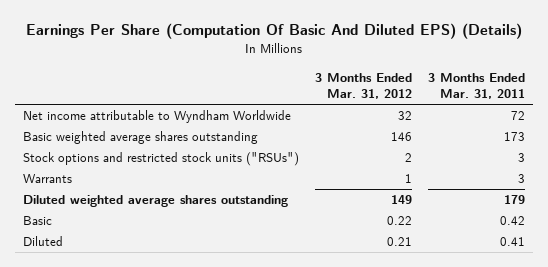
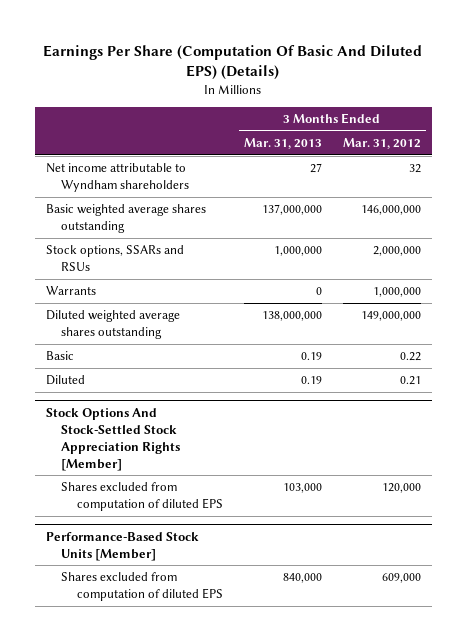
- | 3 Months Ended Mar. 31, 2012 | 3 Months Ended Mar. 31, 2011
+ | 3 Months Ended Mar. 31, 2013 | 3 Months Ended Mar. 31, 2012
- Net income attributable to Wyndham Worldwide | 32 | 72
- Basic weighted average shares outstanding | 146 | 173
- Stock options and restricted stock units ("RSUs") | 2 | 3
- Warrants | 1 | 3
- Diluted weighted average shares outstanding | 149 | 179
+ Net income attributable to Wyndham shareholders | 27 | 32
+ Basic weighted average shares outstanding | 137,000,000 | 146,000,000
+ Stock options, SSARs and RSUs | 1,000,000 | 2,000,000
+ Warrants | 0 | 1,000,000
+ Diluted weighted average shares outstanding | 138,000,000 | 149,000,000
+ Stock Options And Stock-Settled Stock Appreciation Rights [Member]
+ Shares excluded from computation of diluted EPS | 103,000 | 120,000
+ Performance-Based Stock Units [Member]
+ Shares excluded from computation of diluted EPS | 840,000 | 609,000

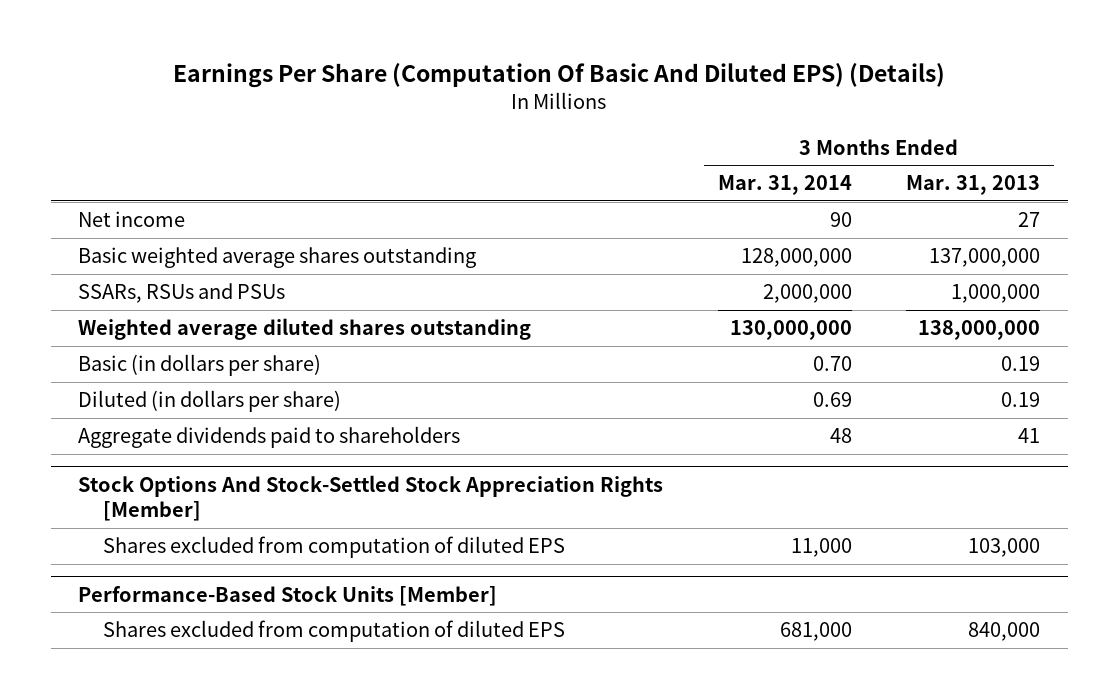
- | 3 Months Ended Mar. 31, 2013 | 3 Months Ended Mar. 31, 2012
+ | 3 Months Ended Mar. 31, 2014 | 3 Months Ended Mar. 31, 2013
- Net income attributable to Wyndham shareholders | 27 | 32
+ Net income | 90 | 27
- Stock options, SSARs and RSUs | 1,000,000 | 2,000,000
- Warrants | 0 | 1,000,000
- Diluted weighted average shares outstanding | 138,000,000 | 149,000,000
- Basic | 0.19 | 0.22
- Diluted | 0.19 | 0.21
+ SSARs, RSUs and PSUs | 2,000,000 | 1,000,000
+ Weighted average diluted shares outstanding | 130,000,000 | 138,000,000
+ Basic (in dollars per share) | 0.70 | 0.19
+ Diluted (in dollars per share) | 0.69 | 0.19
+ Aggregate dividends paid to shareholders | 48 | 41

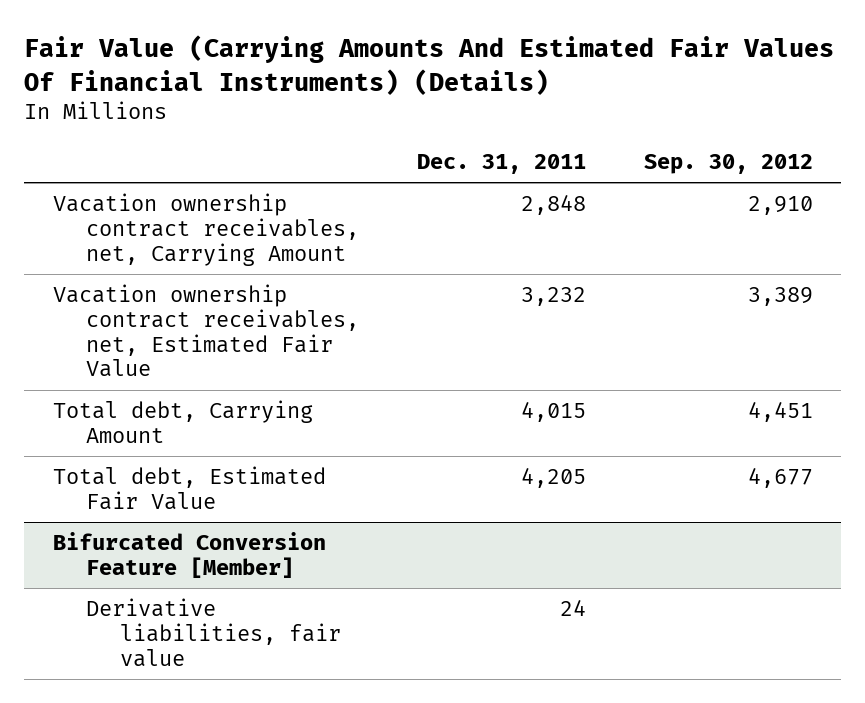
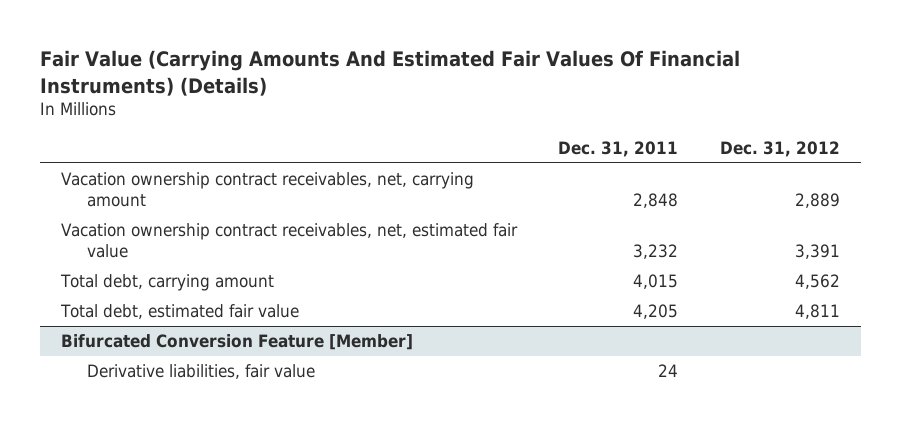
- | Dec. 31, 2011 | Sep. 30, 2012
+ | Dec. 31, 2011 | Dec. 31, 2012
- Vacation ownership contract receivables, net, Carrying Amount | 2,848 | 2,910
- Vacation ownership contract receivables, net, Estimated Fair Value | 3,232 | 3,389
- Total debt, Carrying Amount | 4,015 | 4,451
- Total debt, Estimated Fair Value | 4,205 | 4,677
+ Vacation ownership contract receivables, net, carrying amount | 2,848 | 2,889
+ Vacation ownership contract receivables, net, estimated fair value | 3,232 | 3,391
+ Total debt, carrying amount | 4,015 | 4,562
+ Total debt, estimated fair value | 4,205 | 4,811

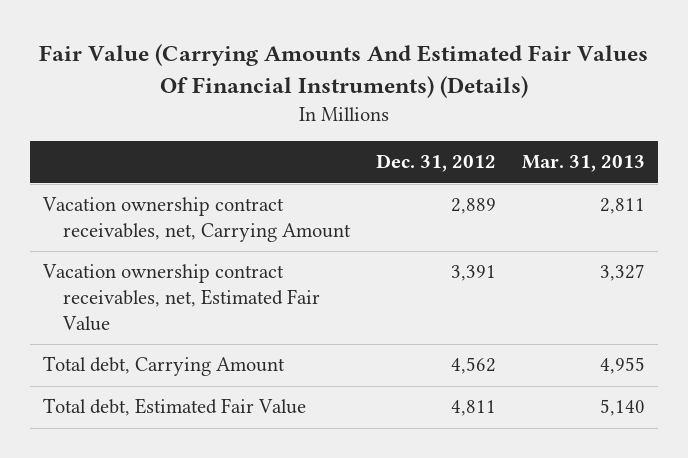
- | Dec. 31, 2011 | Dec. 31, 2012
+ | Dec. 31, 2012 | Mar. 31, 2013
- Vacation ownership contract receivables, net, carrying amount | 2,848 | 2,889
- Vacation ownership contract receivables, net, estimated fair value | 3,232 | 3,391
- Total debt, carrying amount | 4,015 | 4,562
- Total debt, estimated fair value | 4,205 | 4,811
- Bifurcated Conversion Feature [Member]
- Derivative liabilities, fair value | 24 |
+ Vacation ownership contract receivables, net, Carrying Amount | 2,889 | 2,811
+ Vacation ownership contract receivables, net, Estimated Fair Value | 3,391 | 3,327
+ Total debt, Carrying Amount | 4,562 | 4,955
+ Total debt, Estimated Fair Value | 4,811 | 5,140

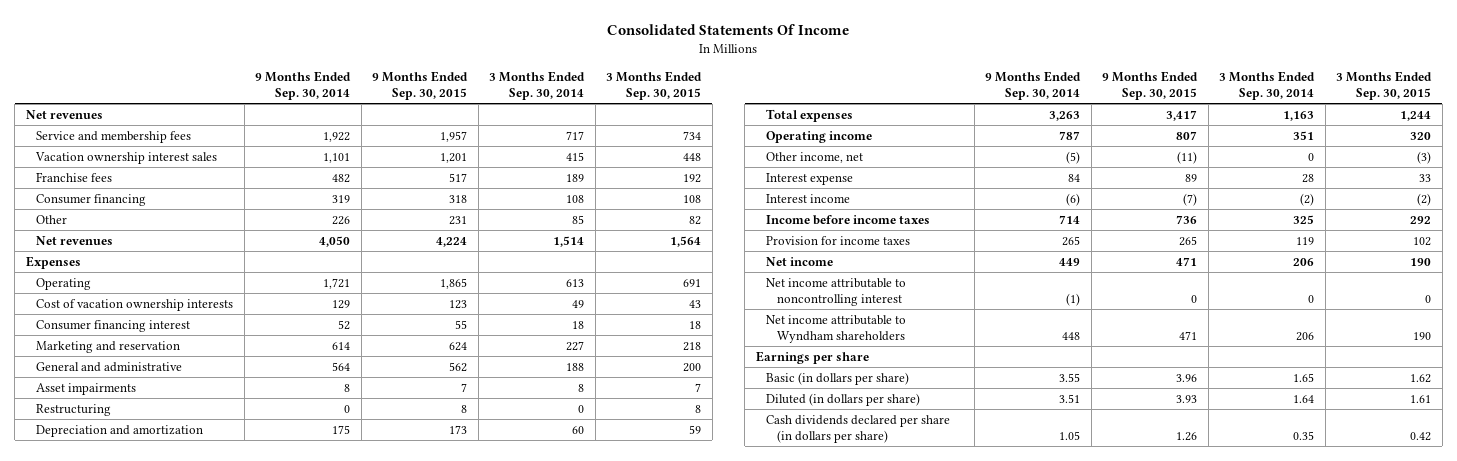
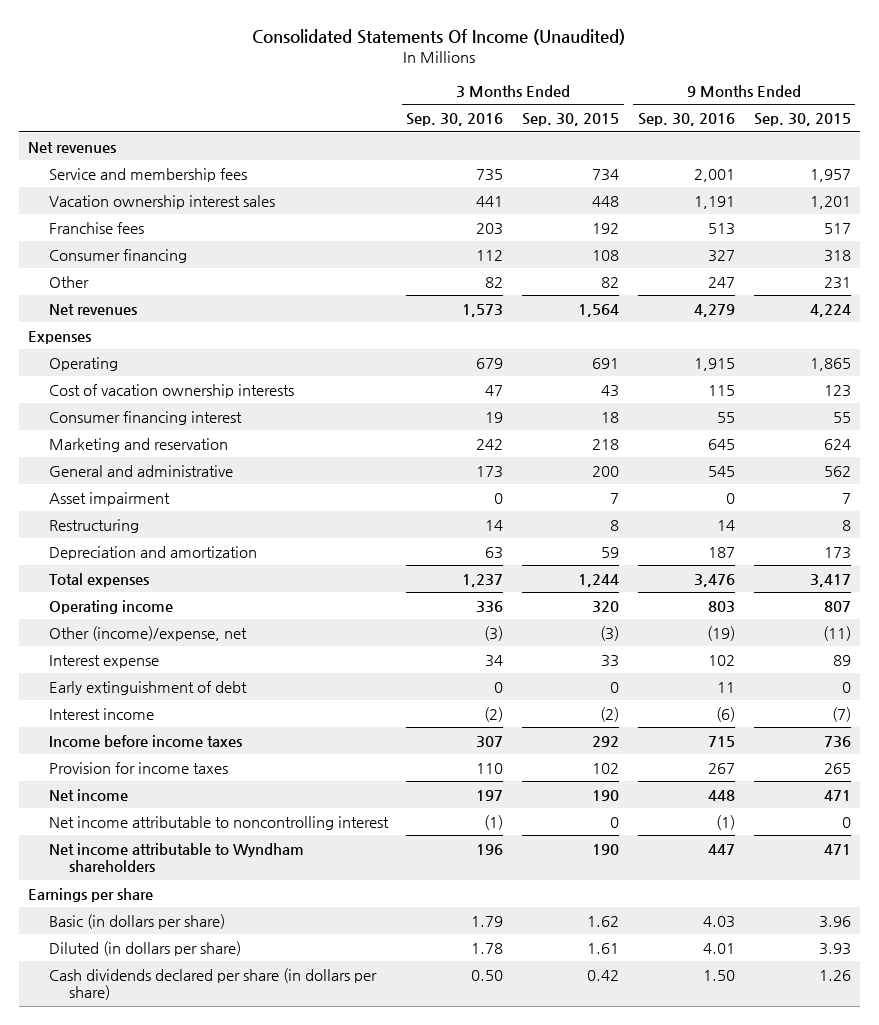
- Consolidated Statements Of Income
+ Consolidated Statements Of Income (Unaudited)
- | 9 Months Ended Sep. 30, 2014 | 9 Months Ended Sep. 30, 2015 | 3 Months Ended Sep. 30, 2014 | 3 Months Ended Sep. 30, 2015
+ | 3 Months Ended Sep. 30, 2016 | 3 Months Ended Sep. 30, 2015 | 9 Months Ended Sep. 30, 2016 | 9 Months Ended Sep. 30, 2015
- Asset impairments | 8 | 7 | 8 | 7
+ Asset impairment | 0 | 7 | 0 | 7
- Other income, net | (5) | (11) | 0 | (3)
+ Other (income)/expense, net | (3) | (3) | (19) | (11)
+ Early extinguishment of debt | 0 | 0 | 11 | 0

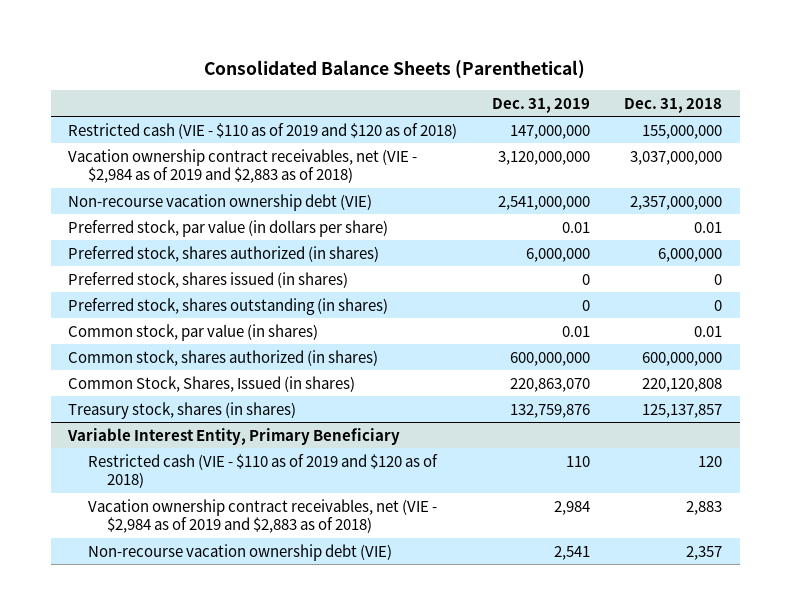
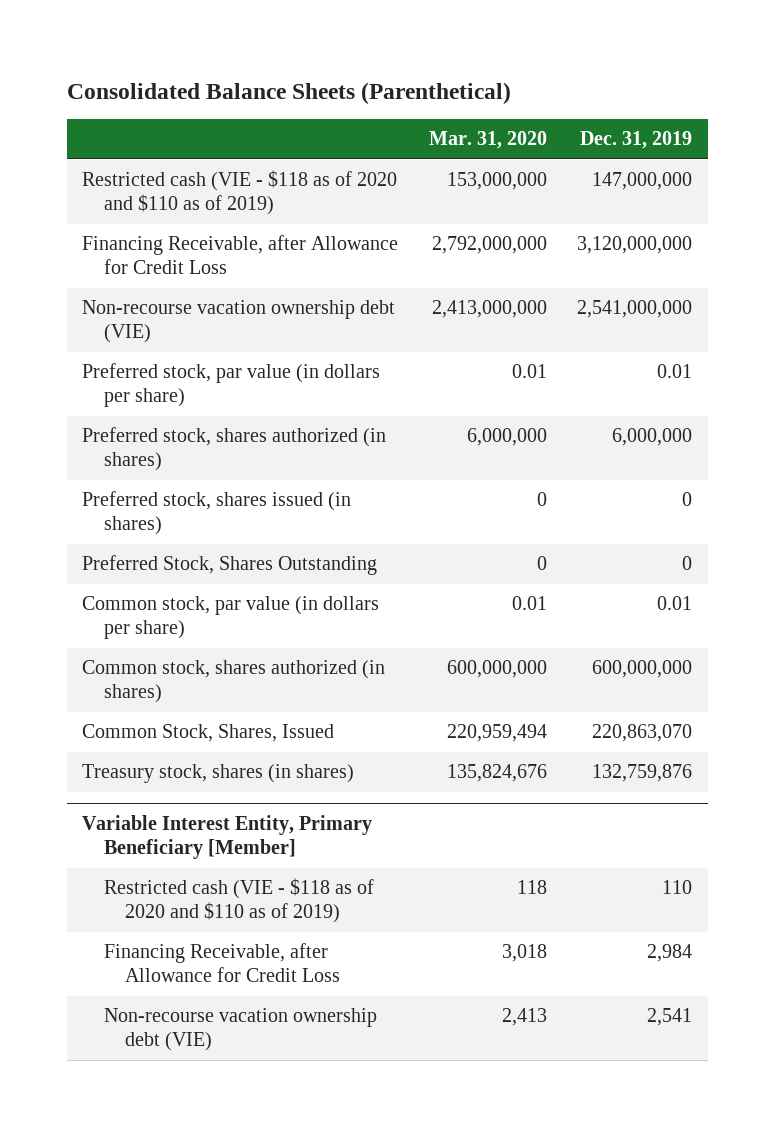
- | Dec. 31, 2019 | Dec. 31, 2018
+ | Mar. 31, 2020 | Dec. 31, 2019
- Restricted cash (VIE - $110 as of 2019 and $120 as of 2018) | 147,000,000 | 155,000,000
- Vacation ownership contract receivables, net (VIE - $2,984 as of 2019 and $2,883 as of 2018) | 3,120,000,000 | 3,037,000,000
+ Restricted cash (VIE - $118 as of 2020 and $110 as of 2019) | 153,000,000 | 147,000,000
+ Financing Receivable, after Allowance for Credit Loss | 2,792,000,000 | 3,120,000,000
- Preferred stock, shares outstanding (in shares) | 0 | 0
- Common stock, par value (in shares) | 0.01 | 0.01
+ Preferred Stock, Shares Outstanding | 0 | 0
+ Common stock, par value (in dollars per share) | 0.01 | 0.01
- Common Stock, Shares, Issued (in shares) | 220,863,070 | 220,120,808
+ Common Stock, Shares, Issued | 220,959,494 | 220,863,070
- Variable Interest Entity, Primary Beneficiary
- Restricted cash (VIE - $110 as of 2019 and $120 as of 2018) | 110 | 120
- Vacation ownership contract receivables, net (VIE - $2,984 as of 2019 and $2,883 as of 2018) | 2,984 | 2,883
+ Variable Interest Entity, Primary Beneficiary [Member]
+ Restricted cash (VIE - $118 as of 2020 and $110 as of 2019) | 118 | 110
+ Financing Receivable, after Allowance for Credit Loss | 3,018 | 2,984

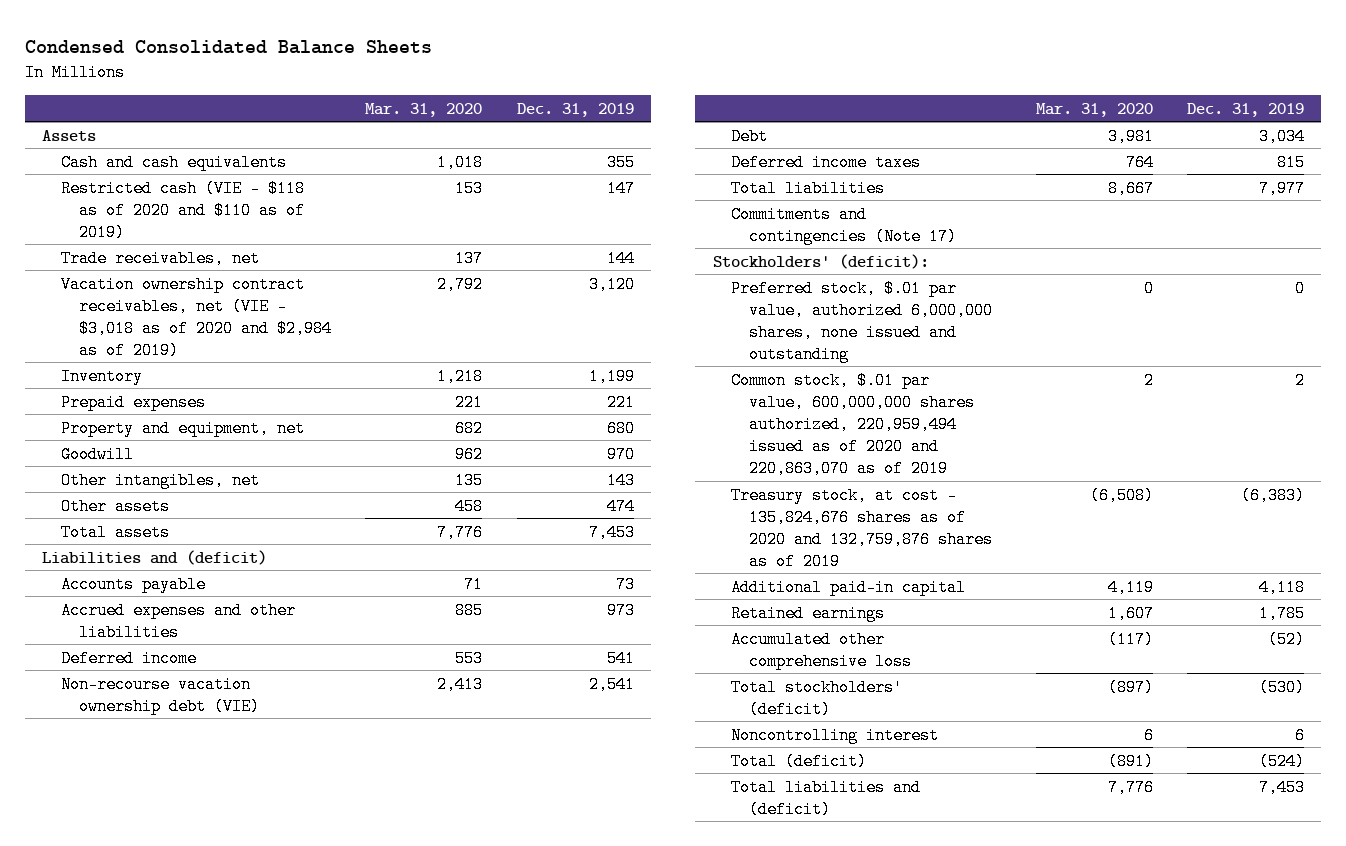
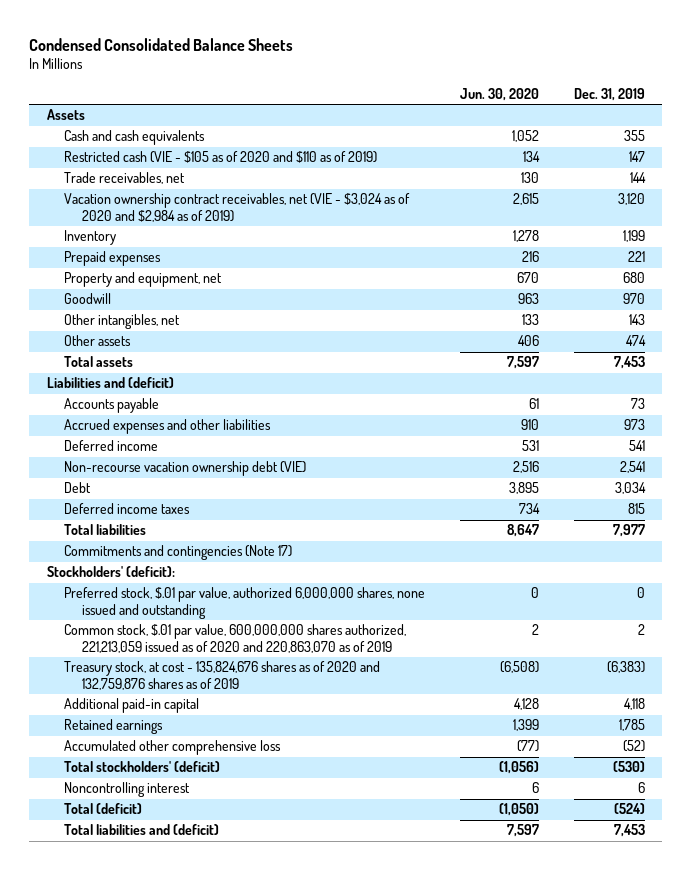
- | Mar. 31, 2020 | Dec. 31, 2019
+ | Jun. 30, 2020 | Dec. 31, 2019
- Restricted cash (VIE - $118 as of 2020 and $110 as of 2019) | 153 | 147
+ Restricted cash (VIE - $105 as of 2020 and $110 as of 2019) | 134 | 147
- Vacation ownership contract receivables, net (VIE - $3,018 as of 2020 and $2,984 as of 2019) | 2,792 | 3,120
+ Vacation ownership contract receivables, net (VIE - $3,024 as of 2020 and $2,984 as of 2019) | 2,615 | 3,120
- Common stock, $.01 par value, 600,000,000 shares authorized, 220,959,494 issued as of 2020 and 220,863,070 as of 2019 | 2 | 2
+ Common stock, $.01 par value, 600,000,000 shares authorized, 221,213,059 issued as of 2020 and 220,863,070 as of 2019 | 2 | 2

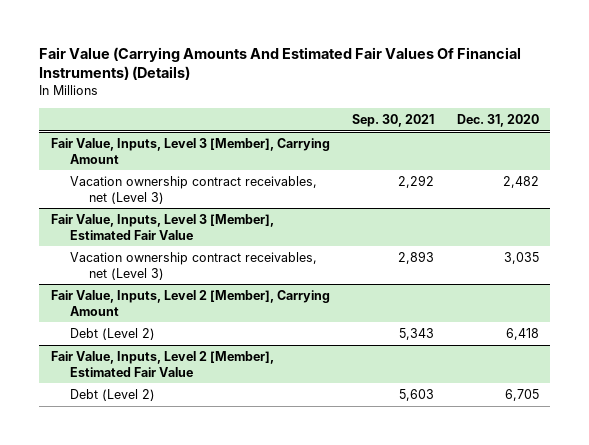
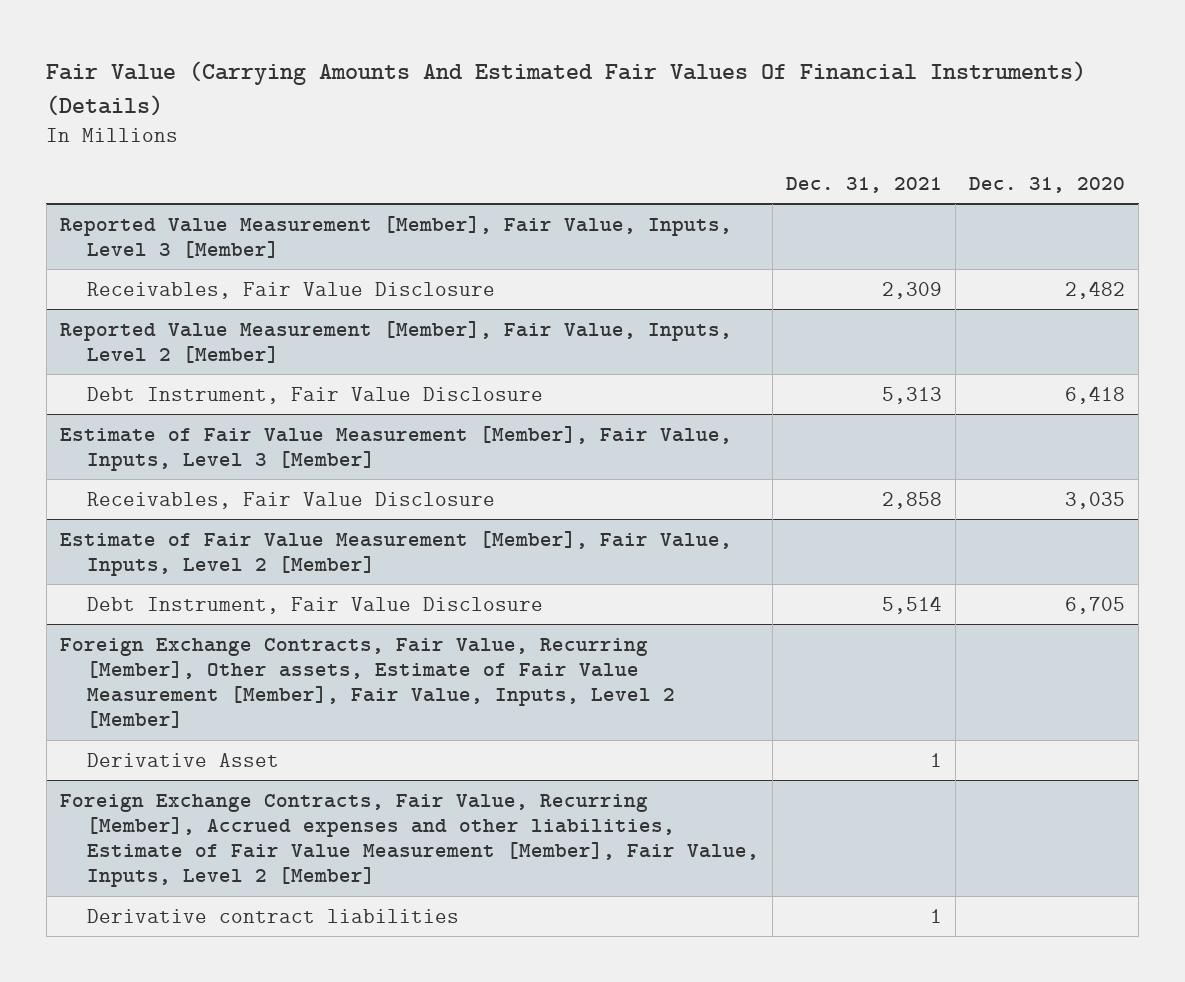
- | Sep. 30, 2021 | Dec. 31, 2020
+ | Dec. 31, 2021 | Dec. 31, 2020
- Fair Value, Inputs, Level 3 [Member], Carrying Amount
- Vacation ownership contract receivables, net (Level 3) | 2,292 | 2,482
- Fair Value, Inputs, Level 3 [Member], Estimated Fair Value
- Vacation ownership contract receivables, net (Level 3) | 2,893 | 3,035
- Fair Value, Inputs, Level 2 [Member], Carrying Amount
- Debt (Level 2) | 5,343 | 6,418
- Fair Value, Inputs, Level 2 [Member], Estimated Fair Value
- Debt (Level 2) | 5,603 | 6,705
+ Reported Value Measurement [Member], Fair Value, Inputs, Level 3 [Member]
+ Receivables, Fair Value Disclosure | 2,309 | 2,482
+ Reported Value Measurement [Member], Fair Value, Inputs, Level 2 [Member]
+ Debt Instrument, Fair Value Disclosure | 5,313 | 6,418
+ Estimate of Fair Value Measurement [Member], Fair Value, Inputs, Level 3 [Member]
+ Receivables, Fair Value Disclosure | 2,858 | 3,035
+ Estimate of Fair Value Measurement [Member], Fair Value, Inputs, Level 2 [Member]
+ Debt Instrument, Fair Value Disclosure | 5,514 | 6,705
+ Foreign Exchange Contracts, Fair Value, Recurring [Member], Other assets, Estimate of Fair Value Measurement [Member], Fair Value, Inputs, Level 2 [Member]
+ Derivative Asset | 1 |
+ Foreign Exchange Contracts, Fair Value, Recurring [Member], Accrued expenses and other liabilities, Estimate of Fair Value Measurement [Member], Fair Value, Inputs, Level 2 [Member]
+ Derivative contract liabilities | 1 |

